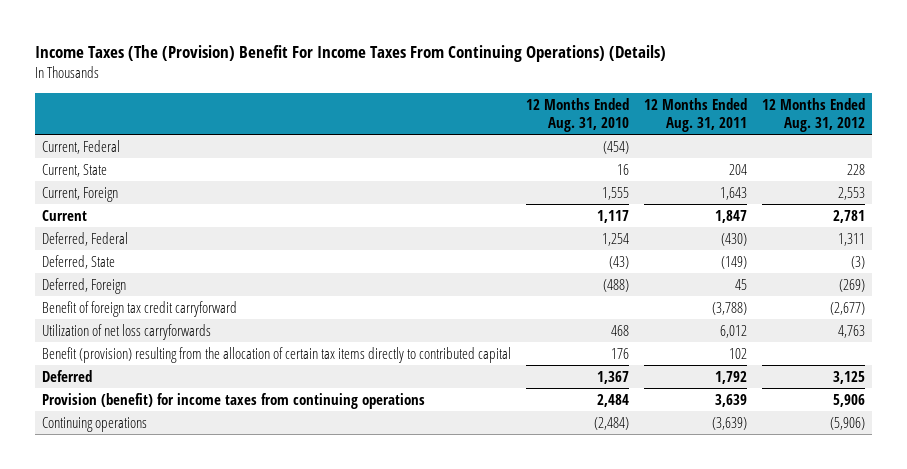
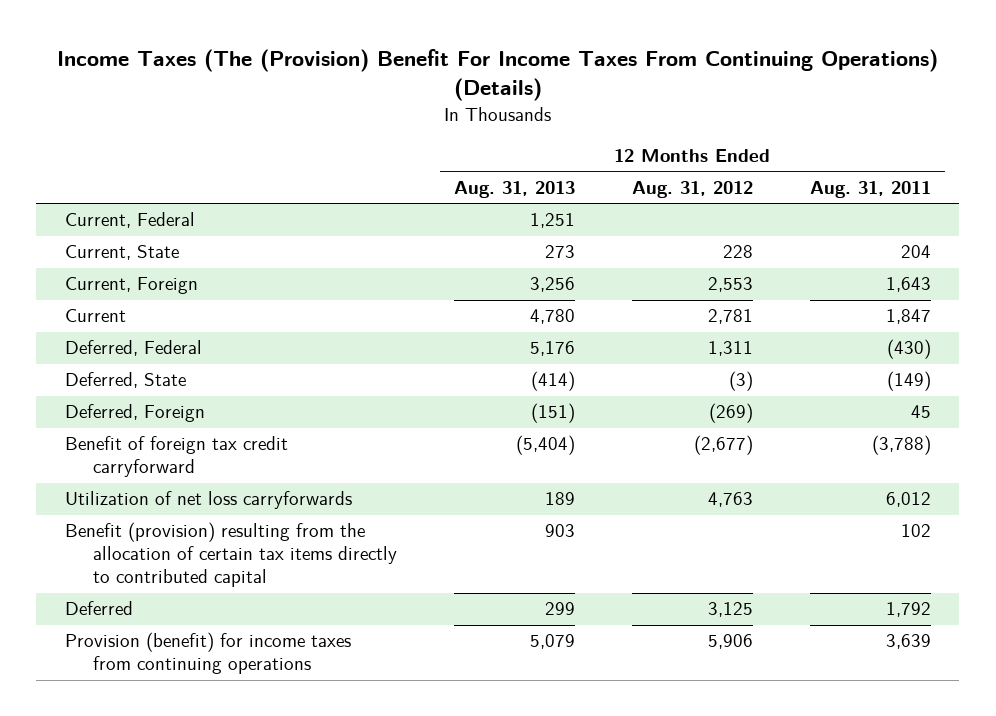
- | 12 Months Ended Aug. 31, 2010 | 12 Months Ended Aug. 31, 2011 | 12 Months Ended Aug. 31, 2012
+ | 12 Months Ended Aug. 31, 2013 | 12 Months Ended Aug. 31, 2012 | 12 Months Ended Aug. 31, 2011
- Continuing operations | (2,484) | (3,639) | (5,906)

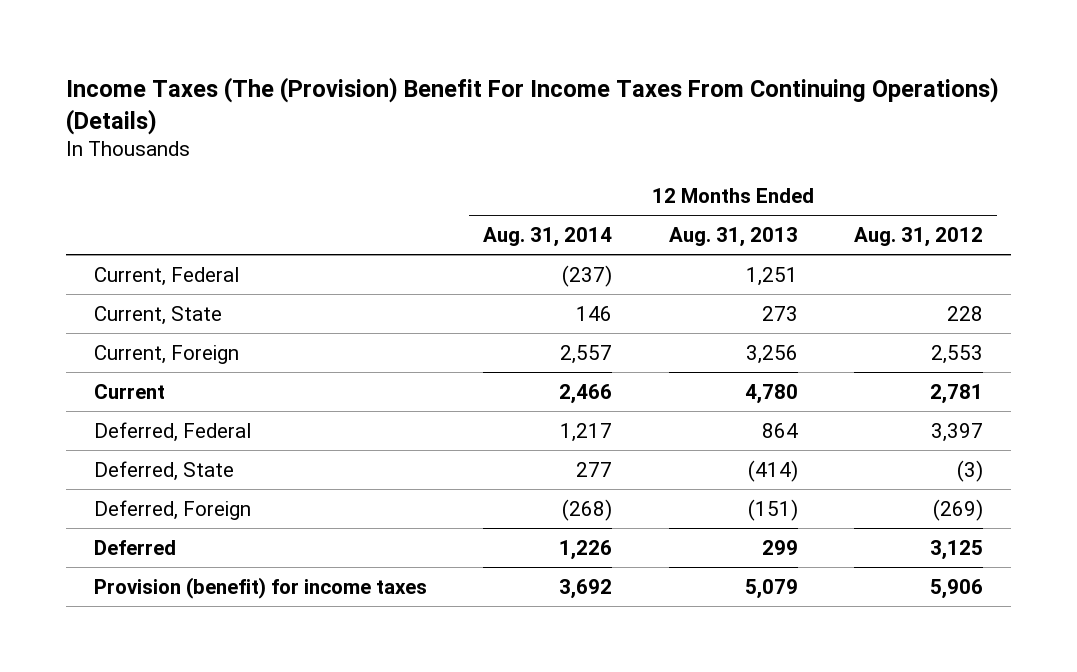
- | 12 Months Ended Aug. 31, 2013 | 12 Months Ended Aug. 31, 2012 | 12 Months Ended Aug. 31, 2011
+ | 12 Months Ended Aug. 31, 2014 | 12 Months Ended Aug. 31, 2013 | 12 Months Ended Aug. 31, 2012
- Deferred, Federal | 5,176 | 1,311 | (430)
+ Deferred, Federal | 1,217 | 864 | 3,397
- Benefit of foreign tax credit carryforward | (5,404) | (2,677) | (3,788)
- Utilization of net loss carryforwards | 189 | 4,763 | 6,012
- Benefit (provision) resulting from the allocation of certain tax items directly to contributed capital | 903 | | 102
- Provision (benefit) for income taxes from continuing operations | 5,079 | 5,906 | 3,639
+ Provision (benefit) for income taxes | 3,692 | 5,079 | 5,906

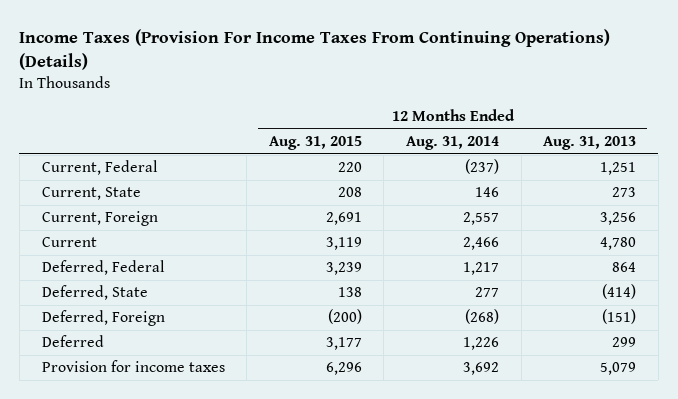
- Income Taxes (The (Provision) Benefit For Income Taxes From Continuing Operations) (Details)
+ Income Taxes (Provision For Income Taxes From Continuing Operations) (Details)
- | 12 Months Ended Aug. 31, 2014 | 12 Months Ended Aug. 31, 2013 | 12 Months Ended Aug. 31, 2012
+ | 12 Months Ended Aug. 31, 2015 | 12 Months Ended Aug. 31, 2014 | 12 Months Ended Aug. 31, 2013
- Provision (benefit) for income taxes | 3,692 | 5,079 | 5,906
+ Provision for income taxes | 6,296 | 3,692 | 5,079

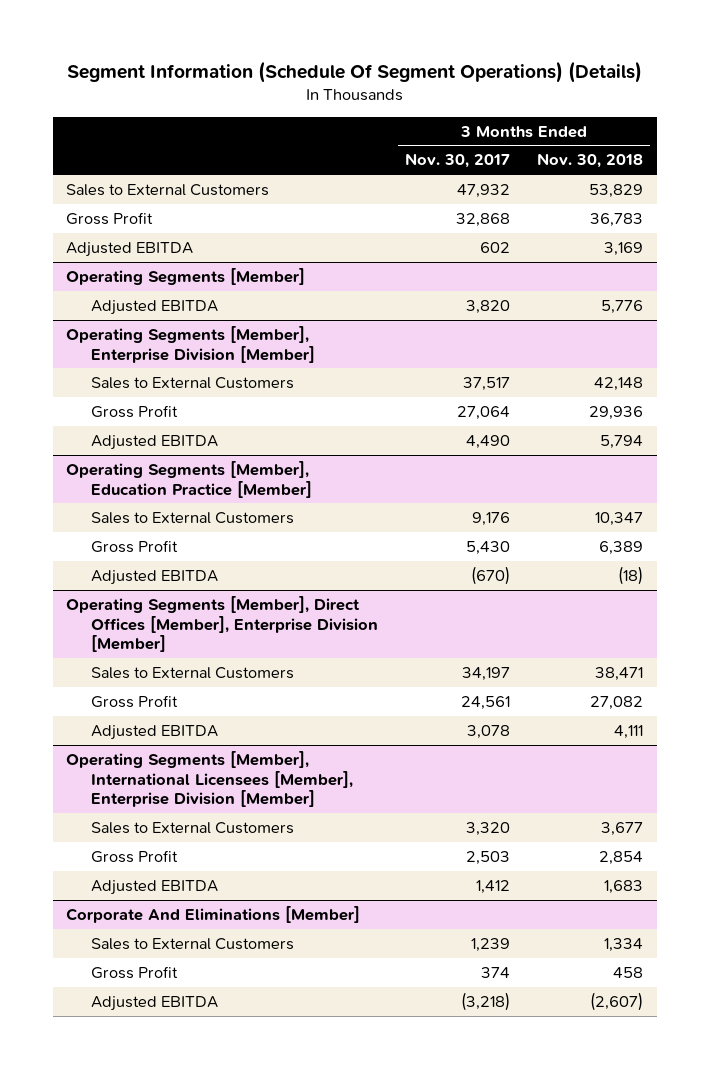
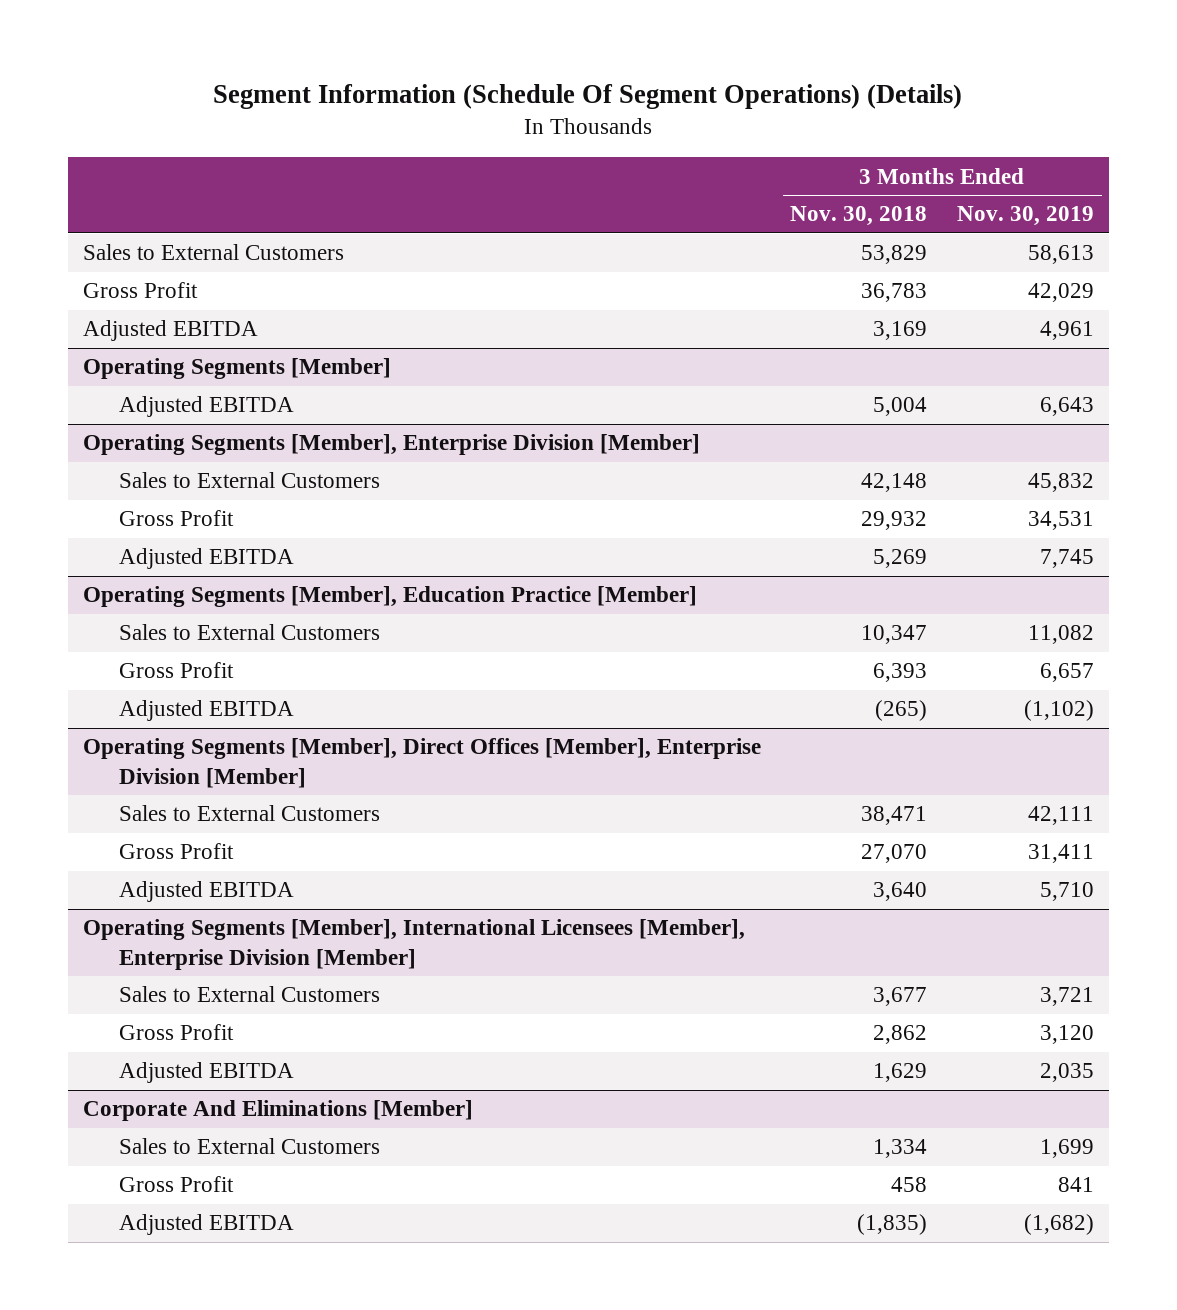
- | 3 Months Ended Nov. 30, 2017 | 3 Months Ended Nov. 30, 2018
+ | 3 Months Ended Nov. 30, 2018 | 3 Months Ended Nov. 30, 2019
@ Operating Segments [Member]
- Adjusted EBITDA | 3,820 | 5,776
+ Adjusted EBITDA | 5,004 | 6,643
@ Operating Segments [Member], Enterprise Division [Member]
- Gross Profit | 27,064 | 29,936
- Adjusted EBITDA | 4,490 | 5,794
+ Gross Profit | 29,932 | 34,531
+ Adjusted EBITDA | 5,269 | 7,745
@ Operating Segments [Member], Education Practice [Member]
- Gross Profit | 5,430 | 6,389
- Adjusted EBITDA | (670) | (18)
+ Gross Profit | 6,393 | 6,657
+ Adjusted EBITDA | (265) | (1,102)
@ Operating Segments [Member], Direct Offices [Member], Enterprise Division [Member]
- Gross Profit | 24,561 | 27,082
- Adjusted EBITDA | 3,078 | 4,111
+ Gross Profit | 27,070 | 31,411
+ Adjusted EBITDA | 3,640 | 5,710
@ Operating Segments [Member], International Licensees [Member], Enterprise Division [Member]
- Gross Profit | 2,503 | 2,854
- Adjusted EBITDA | 1,412 | 1,683
+ Gross Profit | 2,862 | 3,120
+ Adjusted EBITDA | 1,629 | 2,035
@ Corporate And Eliminations [Member]
- Adjusted EBITDA | (3,218) | (2,607)
+ Adjusted EBITDA | (1,835) | (1,682)

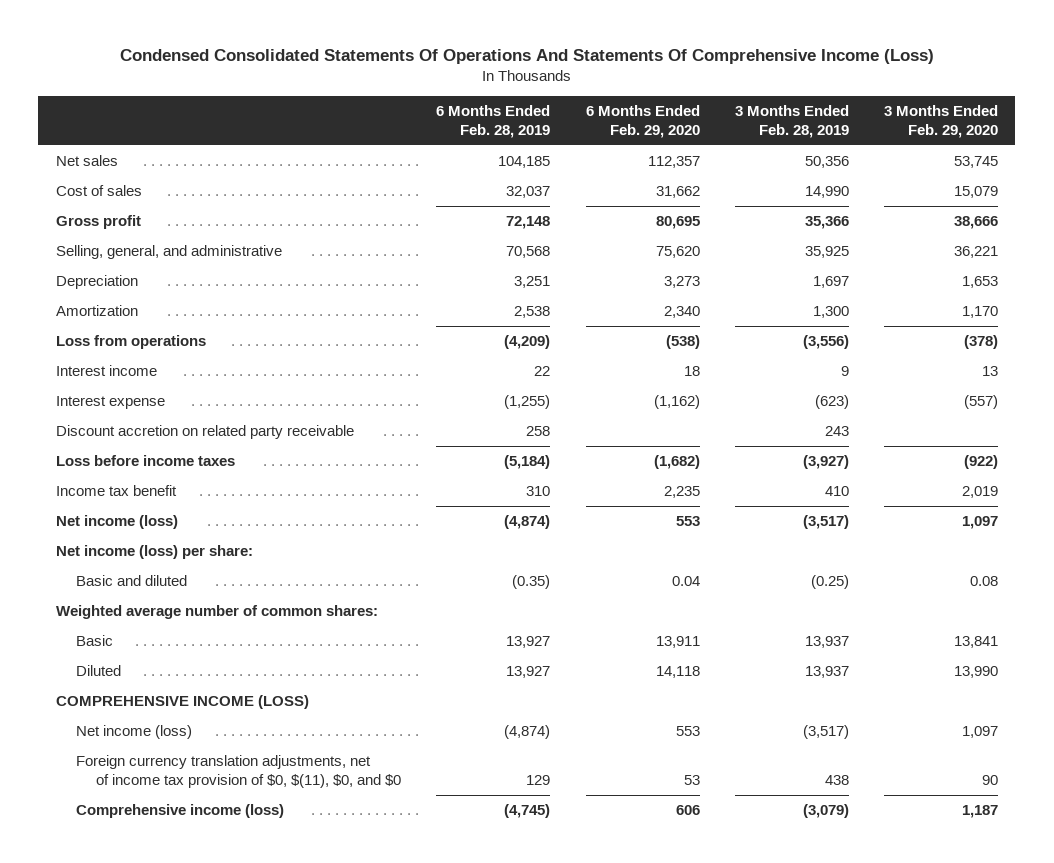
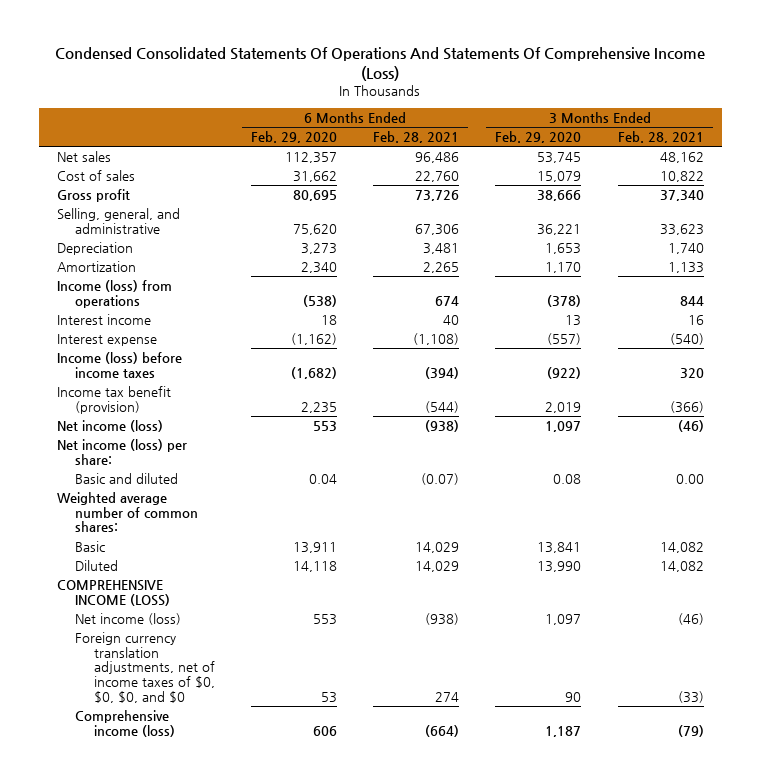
- | 6 Months Ended Feb. 28, 2019 | 6 Months Ended Feb. 29, 2020 | 3 Months Ended Feb. 28, 2019 | 3 Months Ended Feb. 29, 2020
+ | 6 Months Ended Feb. 29, 2020 | 6 Months Ended Feb. 28, 2021 | 3 Months Ended Feb. 29, 2020 | 3 Months Ended Feb. 28, 2021
- Loss from operations | (4,209) | (538) | (3,556) | (378)
+ Income (loss) from operations | (538) | 674 | (378) | 844
- Discount accretion on related party receivable | 258 | | 243 |
- Loss before income taxes | (5,184) | (1,682) | (3,927) | (922)
- Income tax benefit | 310 | 2,235 | 410 | 2,019
+ Income (loss) before income taxes | (1,682) | (394) | (922) | 320
+ Income tax benefit (provision) | 2,235 | (544) | 2,019 | (366)
- Foreign currency translation adjustments, net of income tax provision of $0, $(11), $0, and $0 | 129 | 53 | 438 | 90
+ Foreign currency translation adjustments, net of income taxes of $0, $0, $0, and $0 | 53 | 274 | 90 | (33)

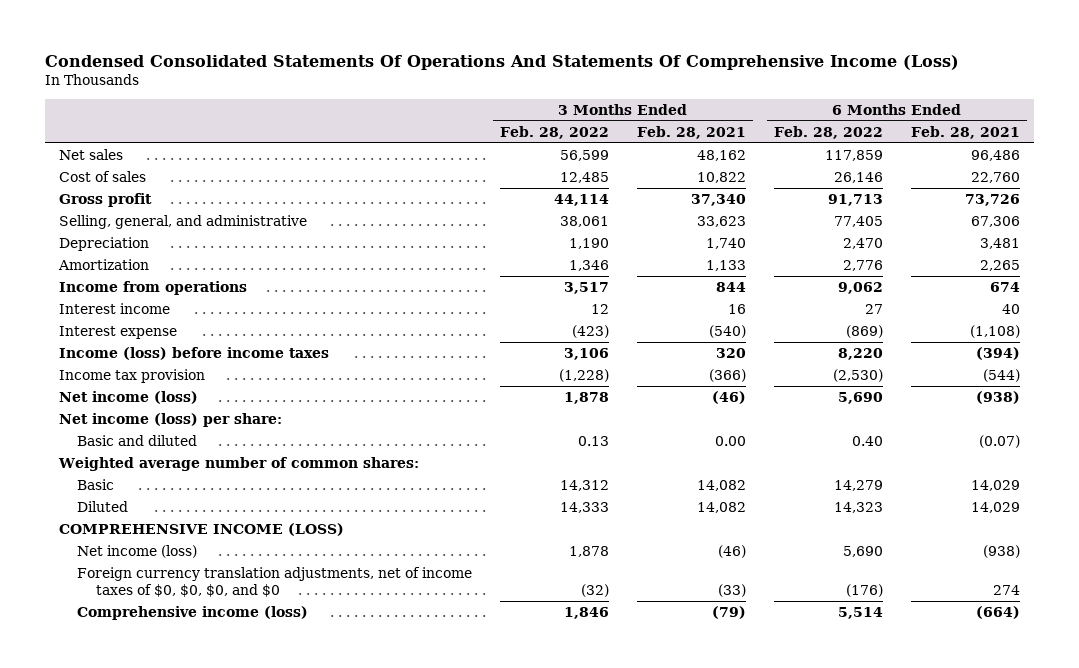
- | 6 Months Ended Feb. 29, 2020 | 6 Months Ended Feb. 28, 2021 | 3 Months Ended Feb. 29, 2020 | 3 Months Ended Feb. 28, 2021
+ | 3 Months Ended Feb. 28, 2022 | 3 Months Ended Feb. 28, 2021 | 6 Months Ended Feb. 28, 2022 | 6 Months Ended Feb. 28, 2021
- Income (loss) from operations | (538) | 674 | (378) | 844
+ Income from operations | 3,517 | 844 | 9,062 | 674
- Income tax benefit (provision) | 2,235 | (544) | 2,019 | (366)
+ Income tax provision | (1,228) | (366) | (2,530) | (544)

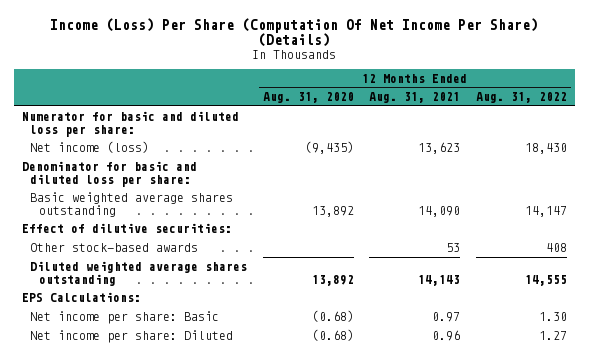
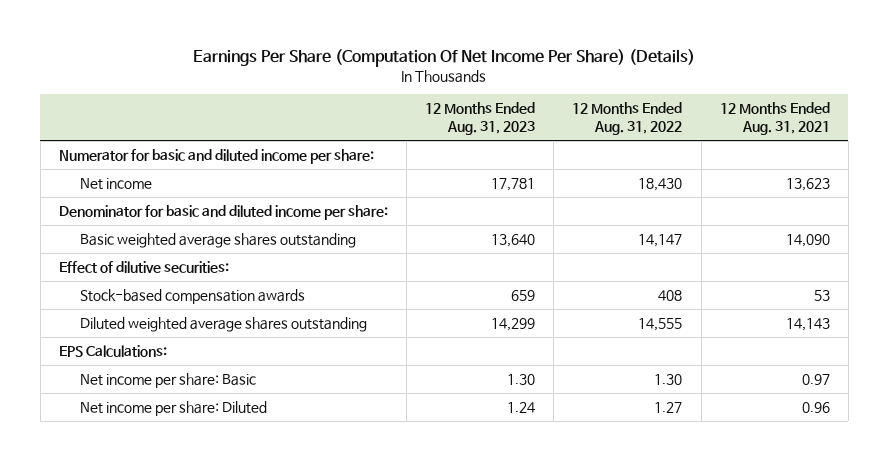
- Income (Loss) Per Share (Computation Of Net Income Per Share) (Details)
+ Earnings Per Share (Computation Of Net Income Per Share) (Details)
- | 12 Months Ended Aug. 31, 2020 | 12 Months Ended Aug. 31, 2021 | 12 Months Ended Aug. 31, 2022
+ | 12 Months Ended Aug. 31, 2023 | 12 Months Ended Aug. 31, 2022 | 12 Months Ended Aug. 31, 2021
- Numerator for basic and diluted loss per share:
- Net income (loss) | (9,435) | 13,623 | 18,430
- Denominator for basic and diluted loss per share:
+ Numerator for basic and diluted income per share:
+ Net income | 17,781 | 18,430 | 13,623
+ Denominator for basic and diluted income per share:
- Other stock-based awards | | 53 | 408
+ Stock-based compensation awards | 659 | 408 | 53

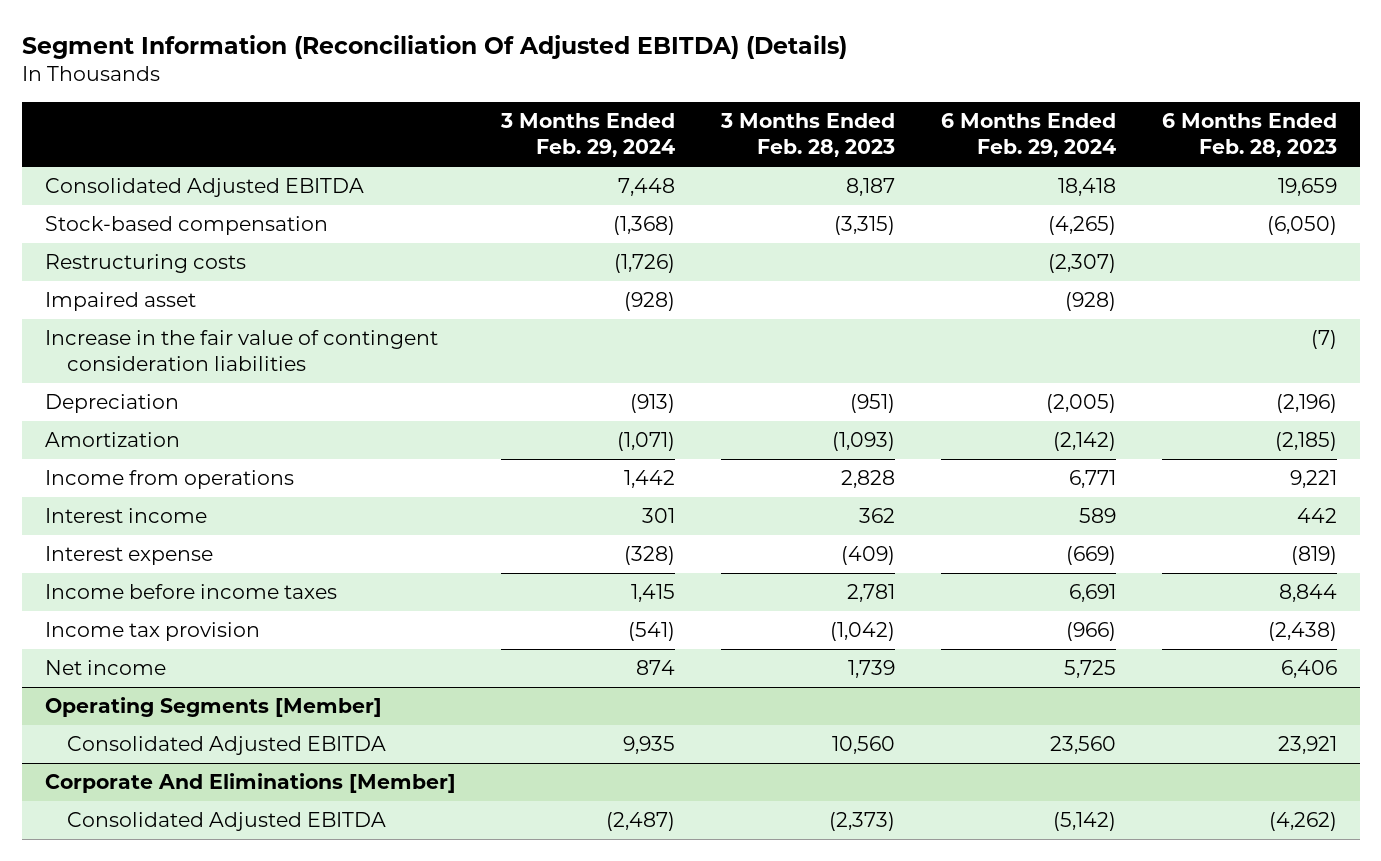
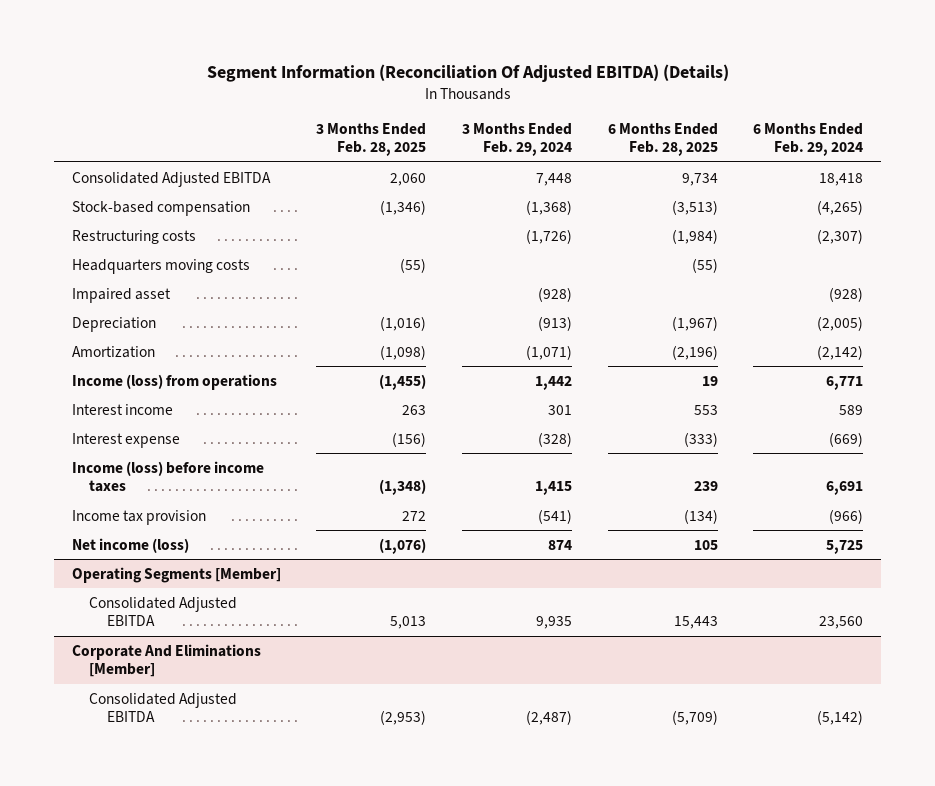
- | 3 Months Ended Feb. 29, 2024 | 3 Months Ended Feb. 28, 2023 | 6 Months Ended Feb. 29, 2024 | 6 Months Ended Feb. 28, 2023
+ | 3 Months Ended Feb. 28, 2025 | 3 Months Ended Feb. 29, 2024 | 6 Months Ended Feb. 28, 2025 | 6 Months Ended Feb. 29, 2024
+ Headquarters moving costs | (55) | | (55) |
- Increase in the fair value of contingent consideration liabilities | | | | (7)
- Income from operations | 1,442 | 2,828 | 6,771 | 9,221
+ Income (loss) from operations | (1,455) | 1,442 | 19 | 6,771
- Income before income taxes | 1,415 | 2,781 | 6,691 | 8,844
+ Income (loss) before income taxes | (1,348) | 1,415 | 239 | 6,691
- Net income | 874 | 1,739 | 5,725 | 6,406
+ Net income (loss) | (1,076) | 874 | 105 | 5,725

